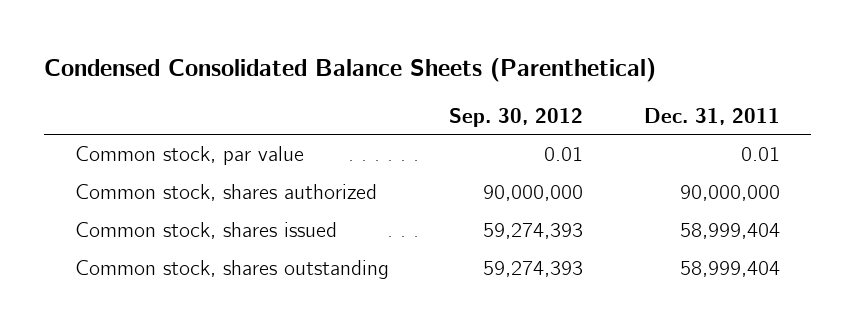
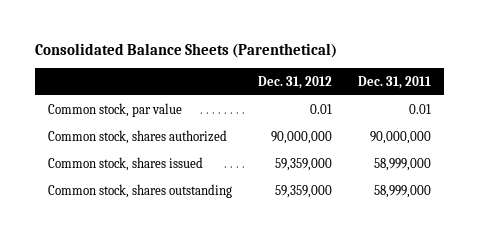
- Condensed Consolidated Balance Sheets (Parenthetical)
+ Consolidated Balance Sheets (Parenthetical)
- | Sep. 30, 2012 | Dec. 31, 2011
+ | Dec. 31, 2012 | Dec. 31, 2011
- Common stock, shares issued | 59,274,393 | 58,999,404
- Common stock, shares outstanding | 59,274,393 | 58,999,404
+ Common stock, shares issued | 59,359,000 | 58,999,000
+ Common stock, shares outstanding | 59,359,000 | 58,999,000

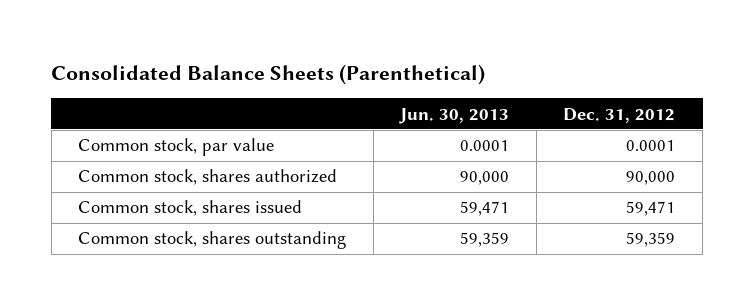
- | Dec. 31, 2012 | Dec. 31, 2011
+ | Jun. 30, 2013 | Dec. 31, 2012
- Common stock, par value | 0.01 | 0.01
- Common stock, shares authorized | 90,000,000 | 90,000,000
- Common stock, shares issued | 59,359,000 | 58,999,000
- Common stock, shares outstanding | 59,359,000 | 58,999,000
+ Common stock, par value | 0.0001 | 0.0001
+ Common stock, shares authorized | 90,000 | 90,000
+ Common stock, shares issued | 59,471 | 59,471
+ Common stock, shares outstanding | 59,359 | 59,359

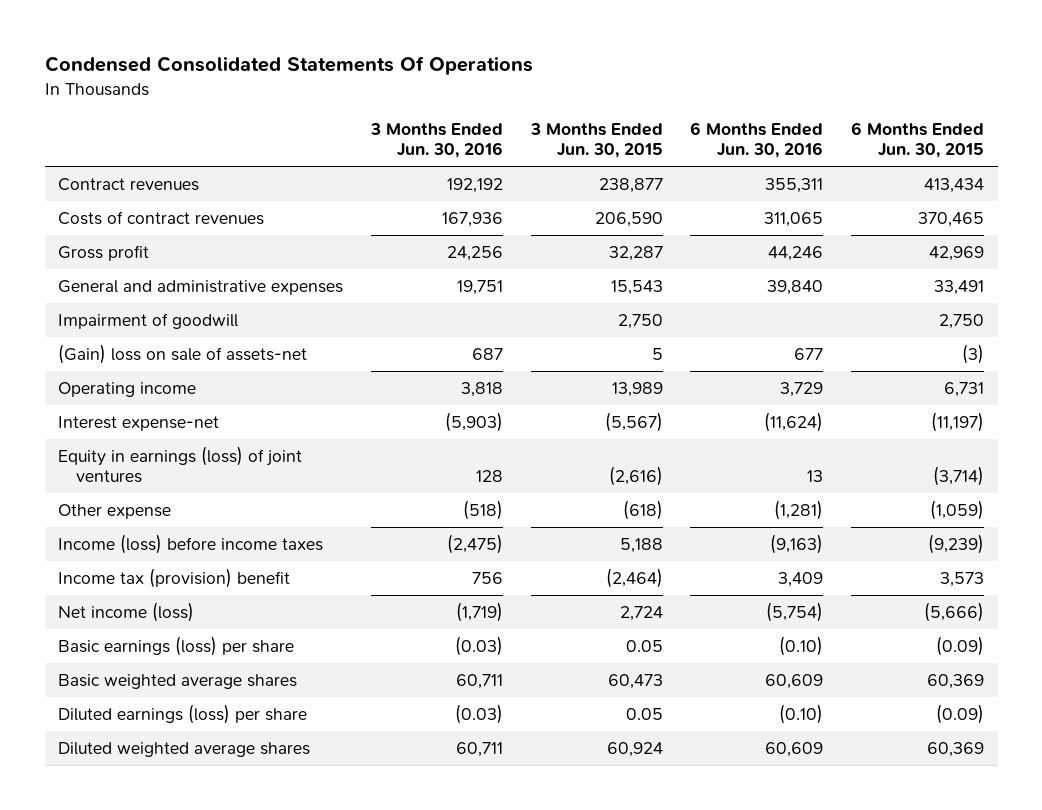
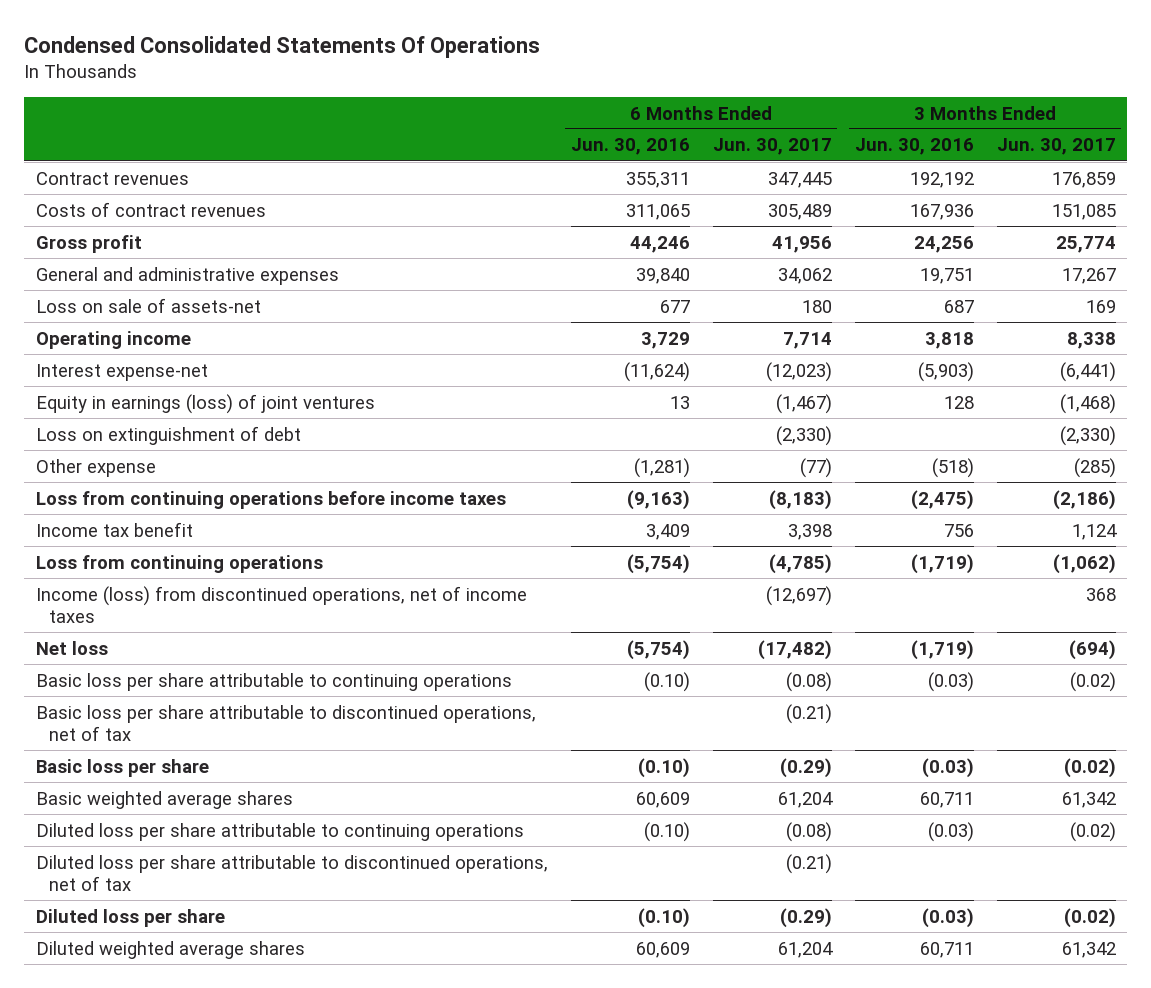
- | 3 Months Ended Jun. 30, 2016 | 3 Months Ended Jun. 30, 2015 | 6 Months Ended Jun. 30, 2016 | 6 Months Ended Jun. 30, 2015
+ | 6 Months Ended Jun. 30, 2016 | 6 Months Ended Jun. 30, 2017 | 3 Months Ended Jun. 30, 2016 | 3 Months Ended Jun. 30, 2017
- Impairment of goodwill | | 2,750 | | 2,750
- (Gain) loss on sale of assets-net | 687 | 5 | 677 | (3)
+ Loss on sale of assets-net | 677 | 180 | 687 | 169
+ Loss on extinguishment of debt | | (2,330) | | (2,330)
- Income (loss) before income taxes | (2,475) | 5,188 | (9,163) | (9,239)
- Income tax (provision) benefit | 756 | (2,464) | 3,409 | 3,573
- Net income (loss) | (1,719) | 2,724 | (5,754) | (5,666)
- Basic earnings (loss) per share | (0.03) | 0.05 | (0.10) | (0.09)
+ Loss from continuing operations before income taxes | (9,163) | (8,183) | (2,475) | (2,186)
+ Income tax benefit | 3,409 | 3,398 | 756 | 1,124
+ Loss from continuing operations | (5,754) | (4,785) | (1,719) | (1,062)
+ Income (loss) from discontinued operations, net of income taxes | | (12,697) | | 368
+ Net loss | (5,754) | (17,482) | (1,719) | (694)
+ Basic loss per share attributable to continuing operations | (0.10) | (0.08) | (0.03) | (0.02)
+ Basic loss per share attributable to discontinued operations, net of tax | | (0.21) | |
+ Basic loss per share | (0.10) | (0.29) | (0.03) | (0.02)
- Diluted earnings (loss) per share | (0.03) | 0.05 | (0.10) | (0.09)
+ Diluted loss per share attributable to continuing operations | (0.10) | (0.08) | (0.03) | (0.02)
+ Diluted loss per share attributable to discontinued operations, net of tax | | (0.21) | |
+ Diluted loss per share | (0.10) | (0.29) | (0.03) | (0.02)

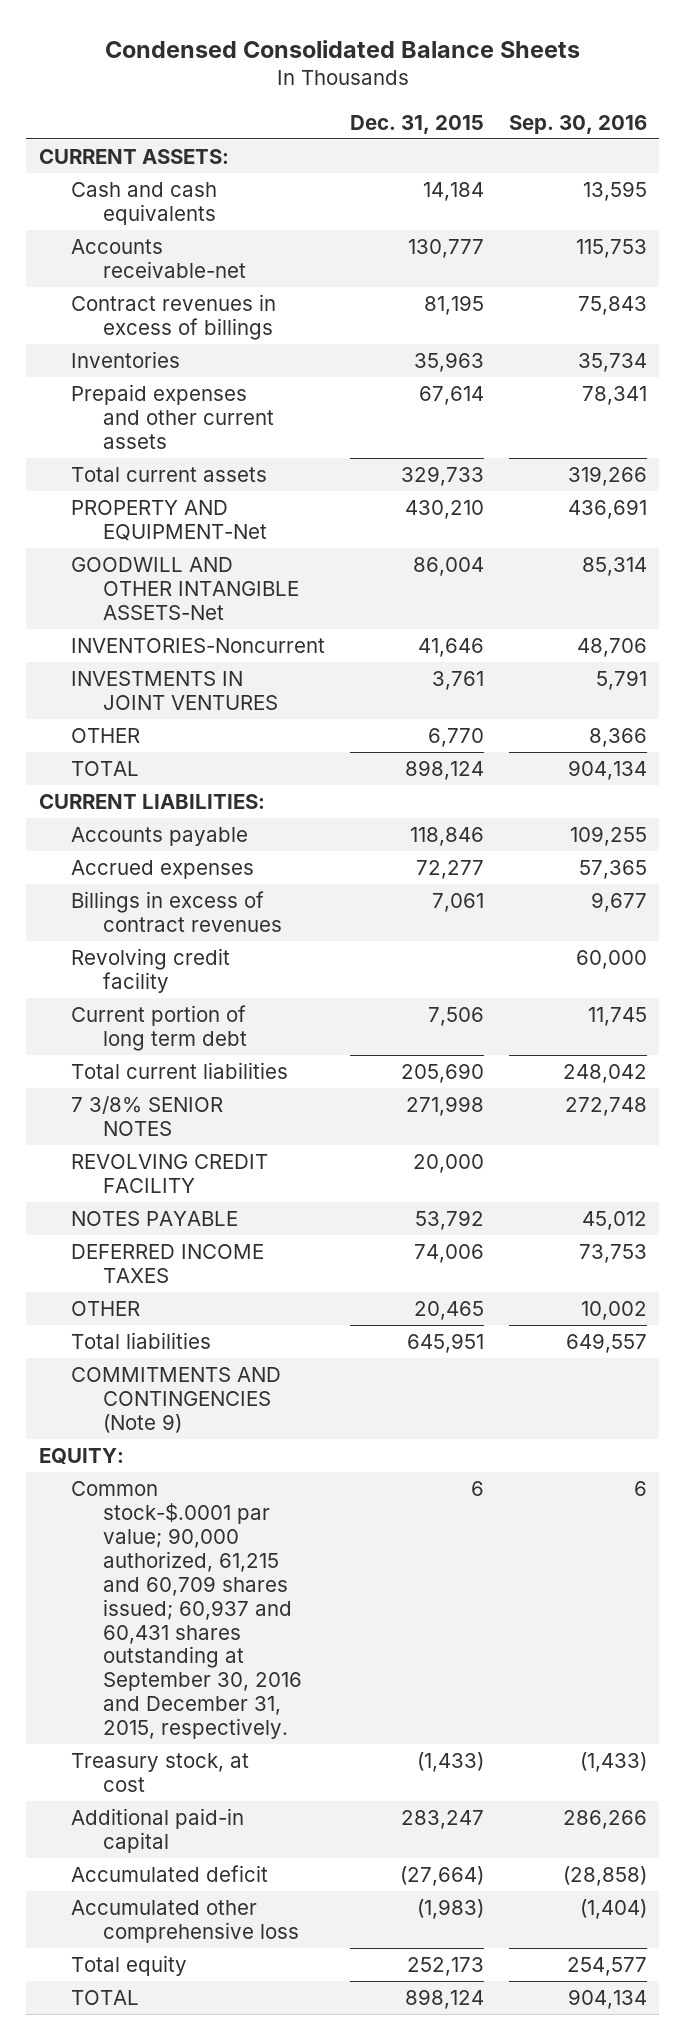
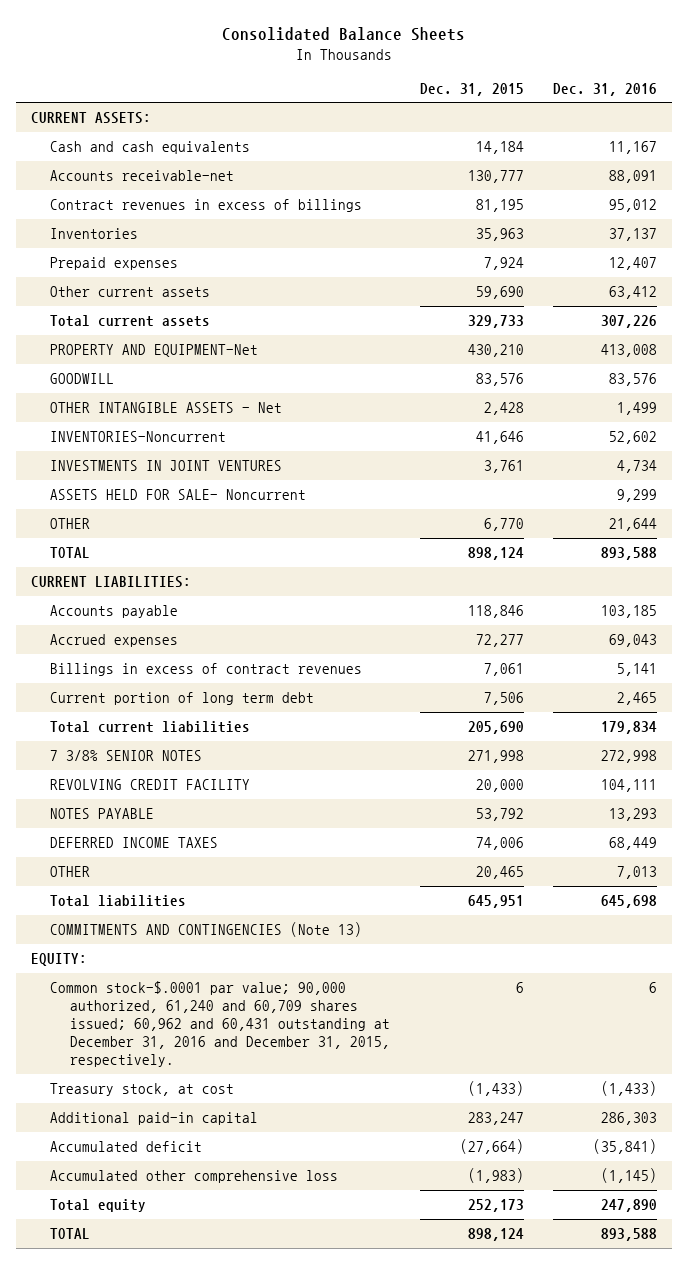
- Condensed Consolidated Balance Sheets
+ Consolidated Balance Sheets
- | Dec. 31, 2015 | Sep. 30, 2016
+ | Dec. 31, 2015 | Dec. 31, 2016
- Prepaid expenses and other current assets | 67,614 | 78,341
+ Prepaid expenses | 7,924 | 12,407
+ Other current assets | 59,690 | 63,412
- GOODWILL AND OTHER INTANGIBLE ASSETS-Net | 86,004 | 85,314
+ GOODWILL | 83,576 | 83,576
+ OTHER INTANGIBLE ASSETS - Net | 2,428 | 1,499
+ ASSETS HELD FOR SALE- Noncurrent | | 9,299
- Revolving credit facility | | 60,000
- COMMITMENTS AND CONTINGENCIES (Note 9)
+ COMMITMENTS AND CONTINGENCIES (Note 13)
- Common stock-$.0001 par value; 90,000 authorized, 61,215 and 60,709 shares issued; 60,937 and 60,431 shares outstanding at September 30, 2016 and December 31, 2015, respectively. | 6 | 6
+ Common stock-$.0001 par value; 90,000 authorized, 61,240 and 60,709 shares issued; 60,962 and 60,431 outstanding at December 31, 2016 and December 31, 2015, respectively. | 6 | 6

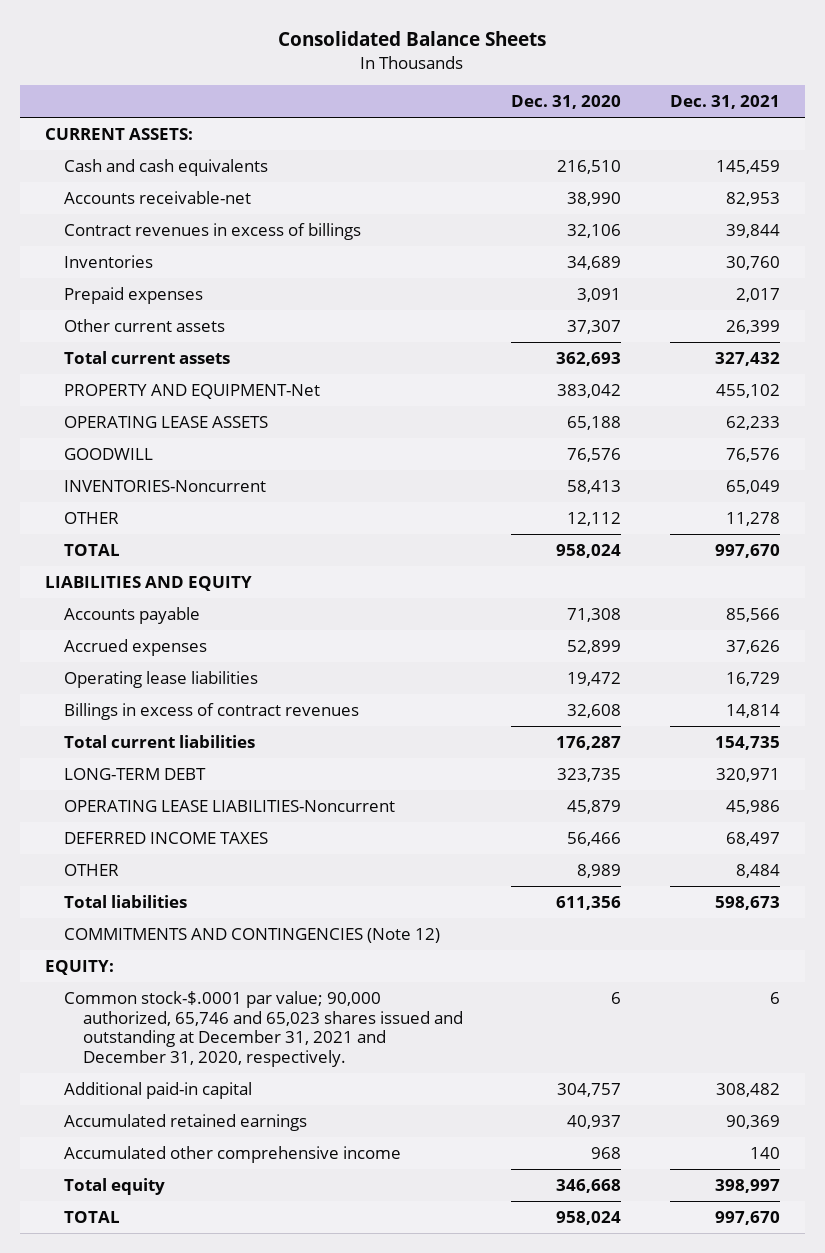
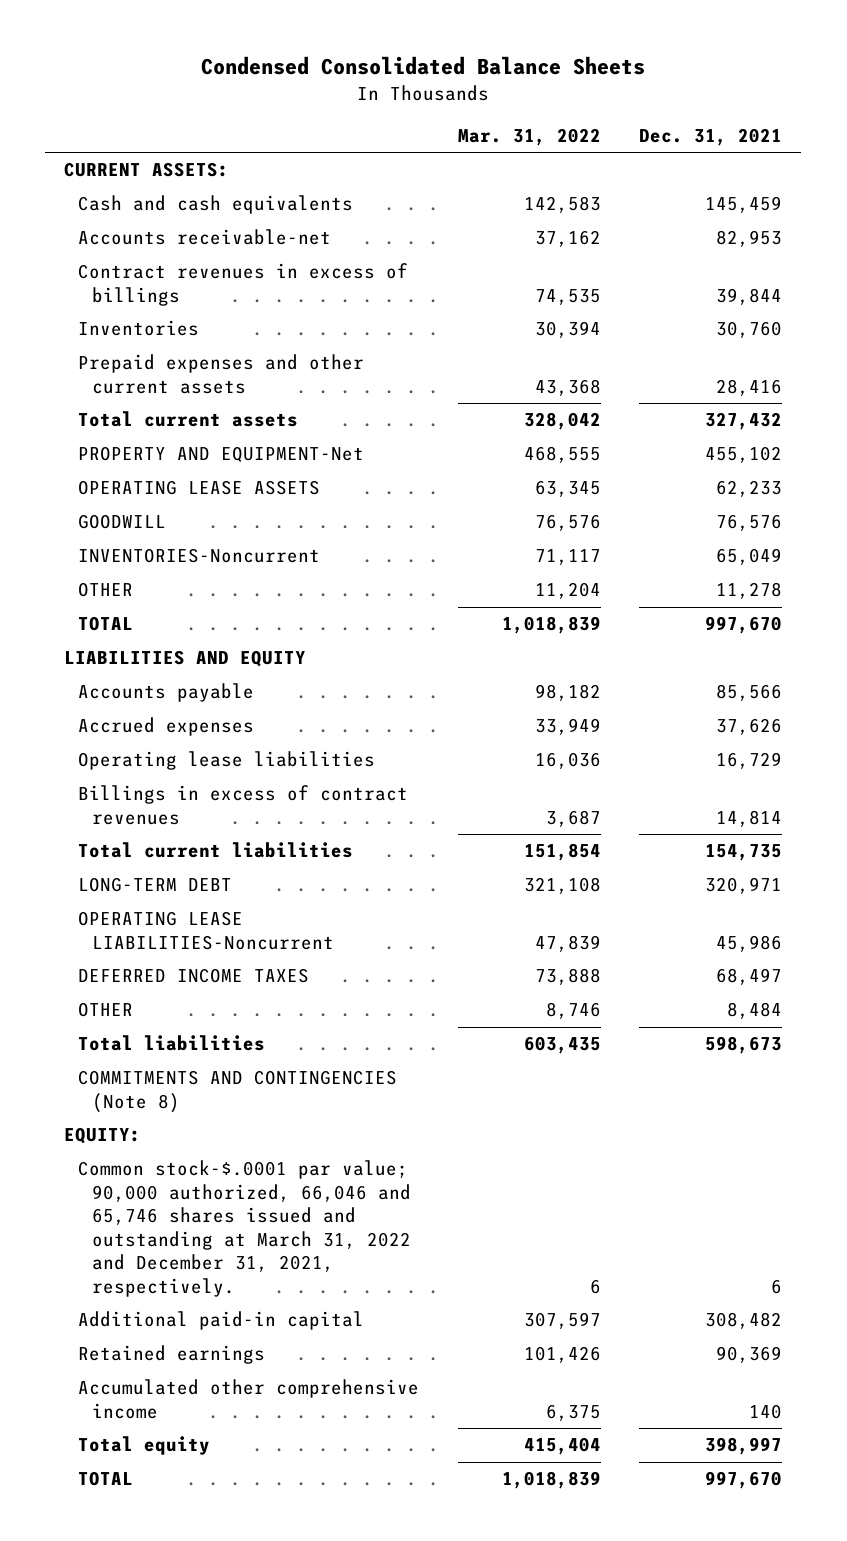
- Consolidated Balance Sheets
+ Condensed Consolidated Balance Sheets
- | Dec. 31, 2020 | Dec. 31, 2021
+ | Mar. 31, 2022 | Dec. 31, 2021
- Prepaid expenses | 3,091 | 2,017
- Other current assets | 37,307 | 26,399
+ Prepaid expenses and other current assets | 43,368 | 28,416
- COMMITMENTS AND CONTINGENCIES (Note 12)
+ COMMITMENTS AND CONTINGENCIES (Note 8)
- Common stock-$.0001 par value; 90,000 authorized, 65,746 and 65,023 shares issued and outstanding at December 31, 2021 and December 31, 2020, respectively. | 6 | 6
+ Common stock-$.0001 par value; 90,000 authorized, 66,046 and 65,746 shares issued and outstanding at March 31, 2022 and December 31, 2021, respectively. | 6 | 6
- Accumulated retained earnings | 40,937 | 90,369
+ Retained earnings | 101,426 | 90,369

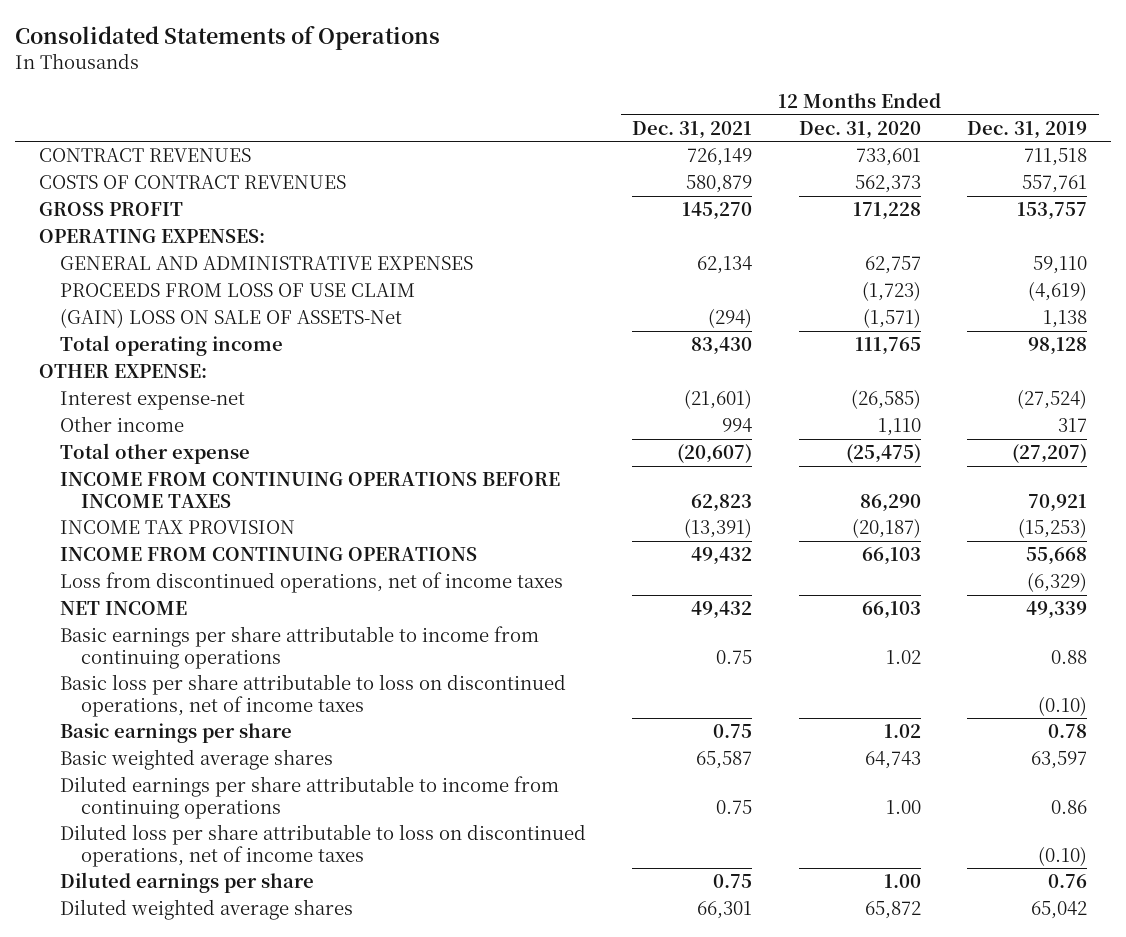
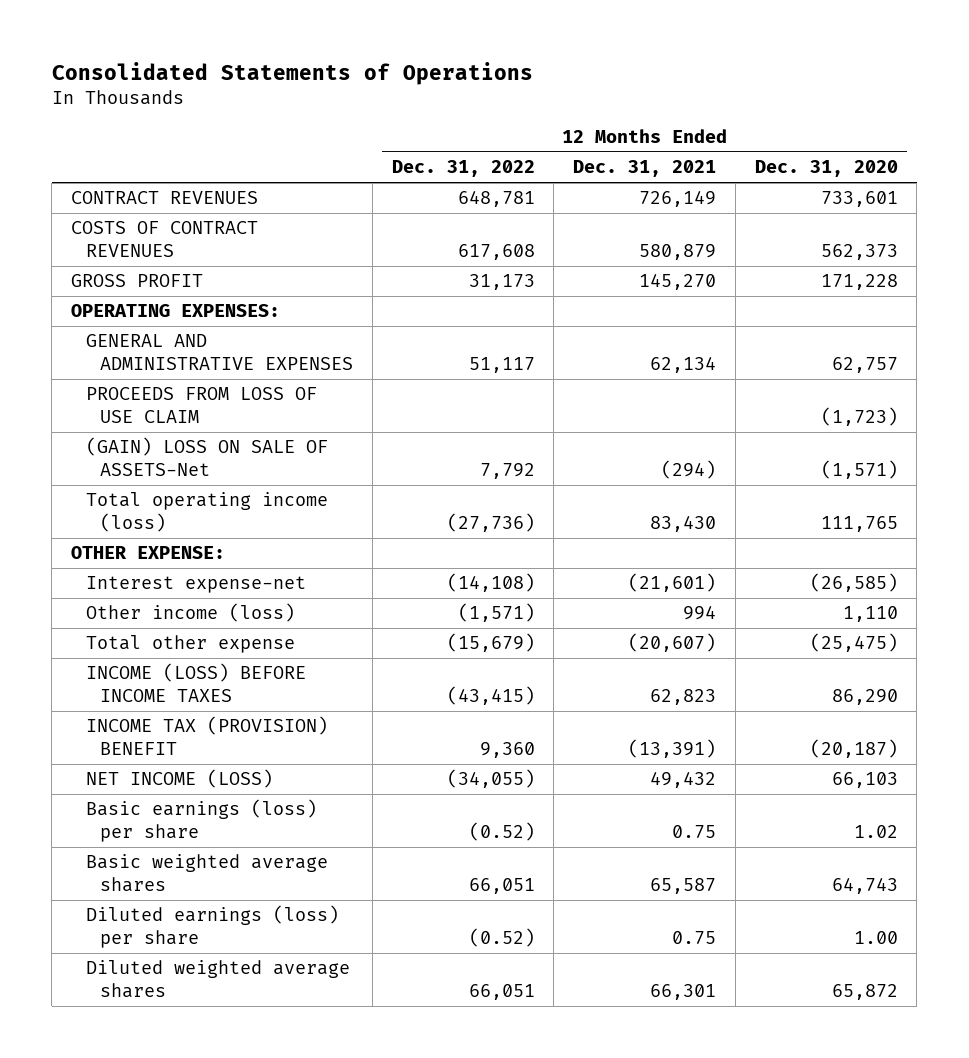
- | 12 Months Ended Dec. 31, 2021 | 12 Months Ended Dec. 31, 2020 | 12 Months Ended Dec. 31, 2019
+ | 12 Months Ended Dec. 31, 2022 | 12 Months Ended Dec. 31, 2021 | 12 Months Ended Dec. 31, 2020
- Total operating income | 83,430 | 111,765 | 98,128
+ Total operating income (loss) | (27,736) | 83,430 | 111,765
- Other income | 994 | 1,110 | 317
+ Other income (loss) | (1,571) | 994 | 1,110
- INCOME FROM CONTINUING OPERATIONS BEFORE INCOME TAXES | 62,823 | 86,290 | 70,921
- INCOME TAX PROVISION | (13,391) | (20,187) | (15,253)
- INCOME FROM CONTINUING OPERATIONS | 49,432 | 66,103 | 55,668
- Loss from discontinued operations, net of income taxes | | | (6,329)
- NET INCOME | 49,432 | 66,103 | 49,339
- Basic earnings per share attributable to income from continuing operations | 0.75 | 1.02 | 0.88
- Basic loss per share attributable to loss on discontinued operations, net of income taxes | | | (0.10)
- Basic earnings per share | 0.75 | 1.02 | 0.78
+ INCOME (LOSS) BEFORE INCOME TAXES | (43,415) | 62,823 | 86,290
+ INCOME TAX (PROVISION) BENEFIT | 9,360 | (13,391) | (20,187)
+ NET INCOME (LOSS) | (34,055) | 49,432 | 66,103
+ Basic earnings (loss) per share | (0.52) | 0.75 | 1.02
- Diluted earnings per share attributable to income from continuing operations | 0.75 | 1.00 | 0.86
- Diluted loss per share attributable to loss on discontinued operations, net of income taxes | | | (0.10)
- Diluted earnings per share | 0.75 | 1.00 | 0.76
+ Diluted earnings (loss) per share | (0.52) | 0.75 | 1.00

